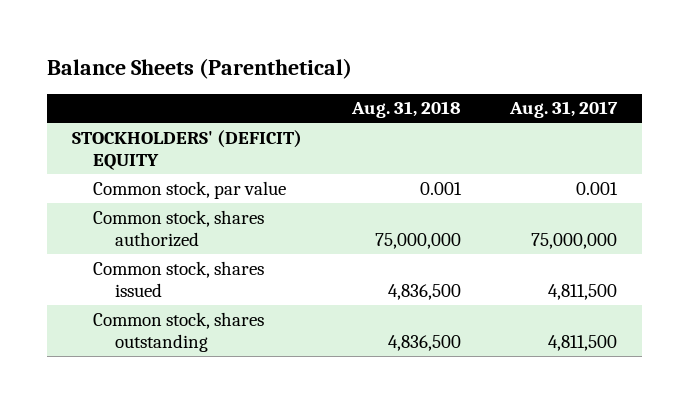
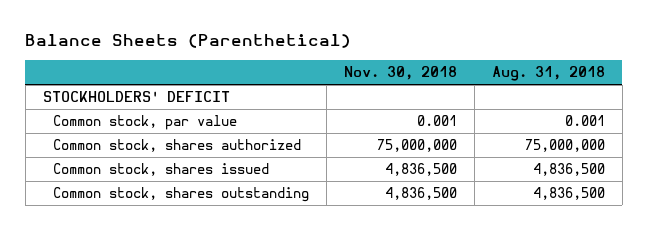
- | Aug. 31, 2018 | Aug. 31, 2017
+ | Nov. 30, 2018 | Aug. 31, 2018
- STOCKHOLDERS' (DEFICIT) EQUITY
+ STOCKHOLDERS' DEFICIT

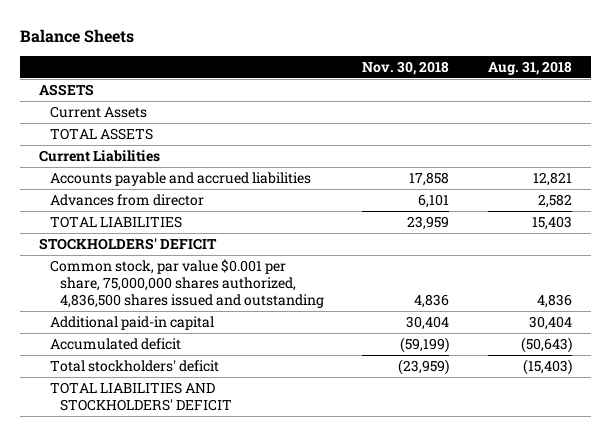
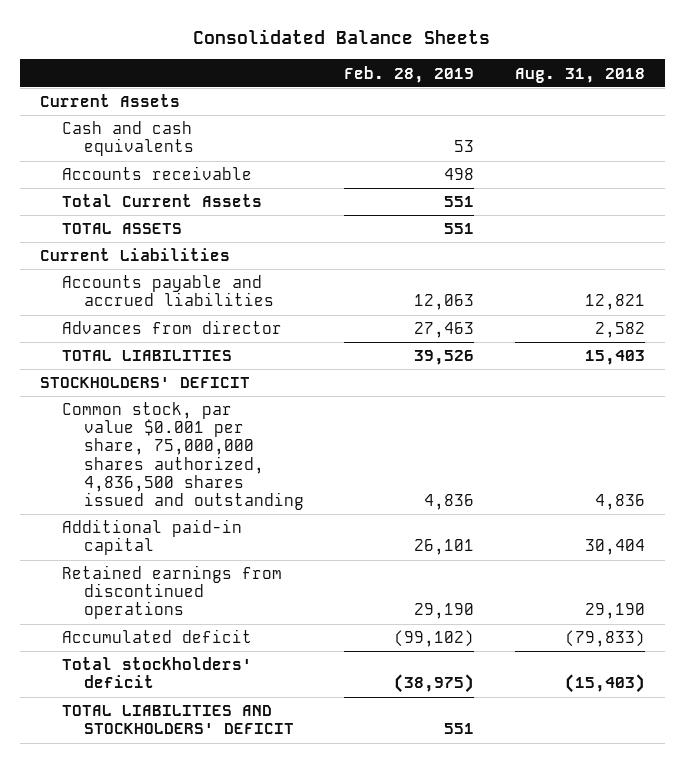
- Balance Sheets
+ Consolidated Balance Sheets
- | Nov. 30, 2018 | Aug. 31, 2018
+ | Feb. 28, 2019 | Aug. 31, 2018
- ASSETS
+ Cash and cash equivalents | 53 |
+ Accounts receivable | 498 |
+ Total Current Assets | 551 |
- Accumulated deficit | (59,199) | (50,643)
+ Retained earnings from discontinued operations | 29,190 | 29,190
+ Accumulated deficit | (99,102) | (79,833)

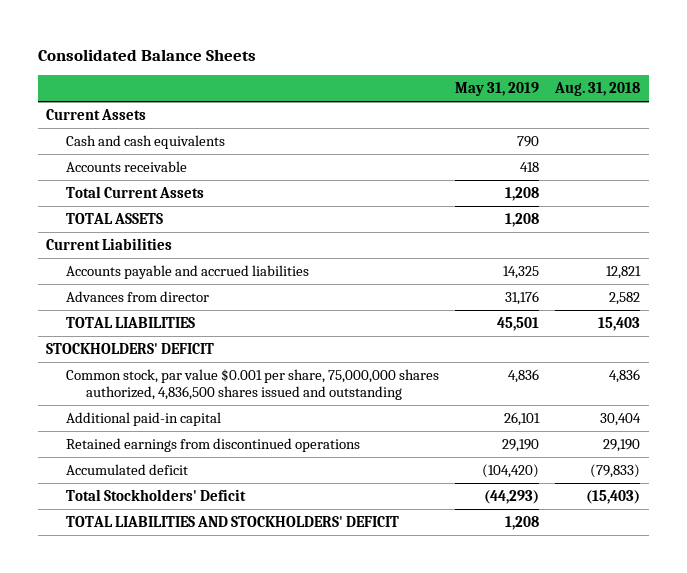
- | Feb. 28, 2019 | Aug. 31, 2018
+ | May 31, 2019 | Aug. 31, 2018
- Total stockholders' deficit | (38,975) | (15,403)
+ Total Stockholders' Deficit | (44,293) | (15,403)

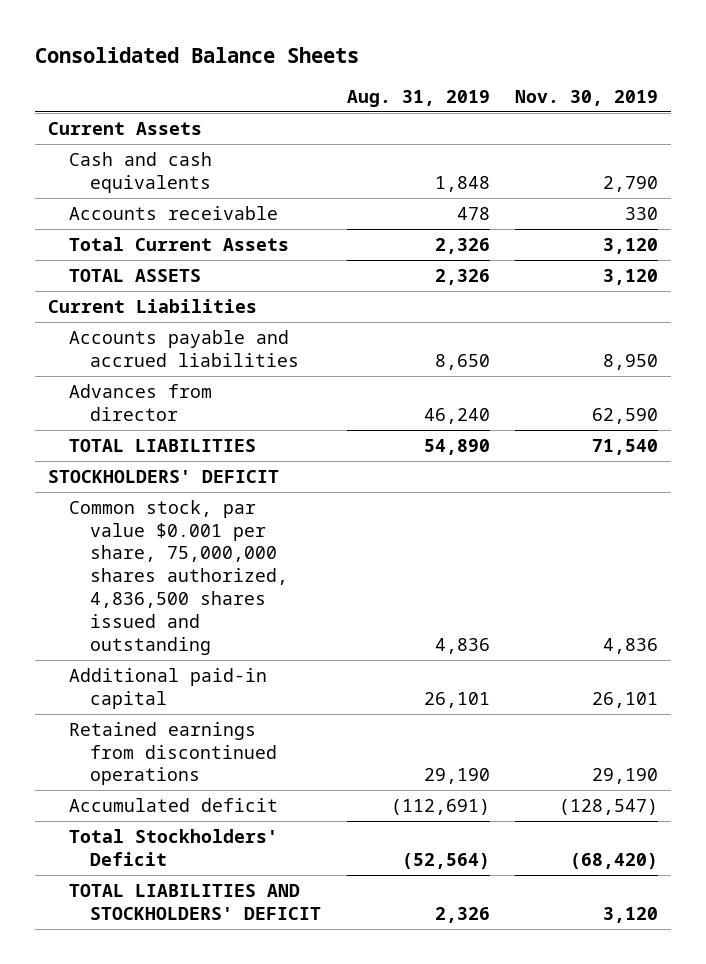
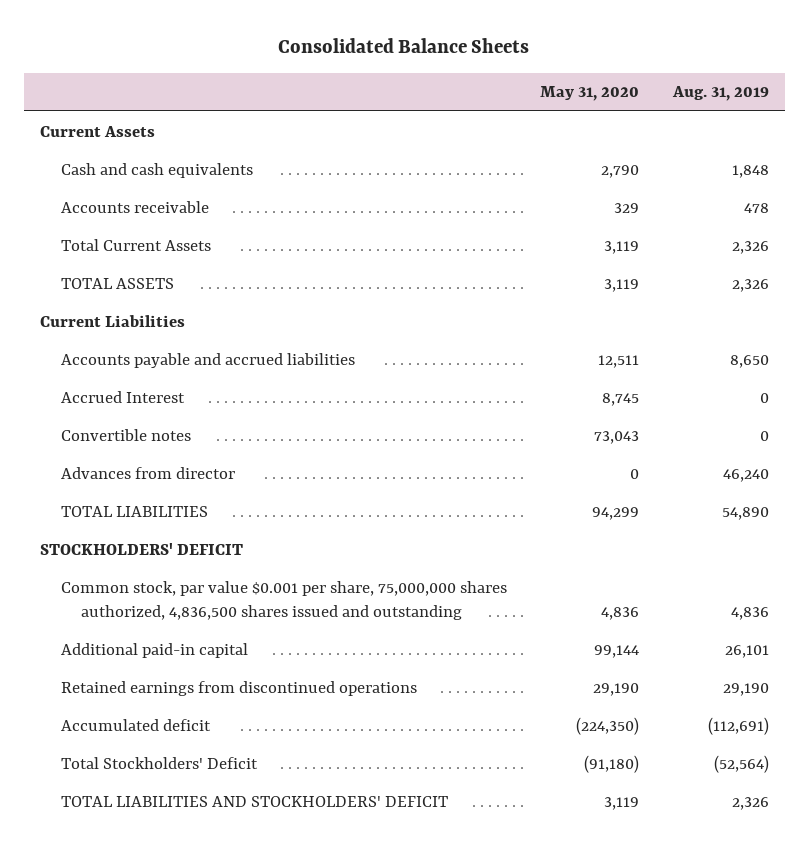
- | Aug. 31, 2019 | Nov. 30, 2019
+ | May 31, 2020 | Aug. 31, 2019
+ Accrued Interest | 8,745 | 0
+ Convertible notes | 73,043 | 0

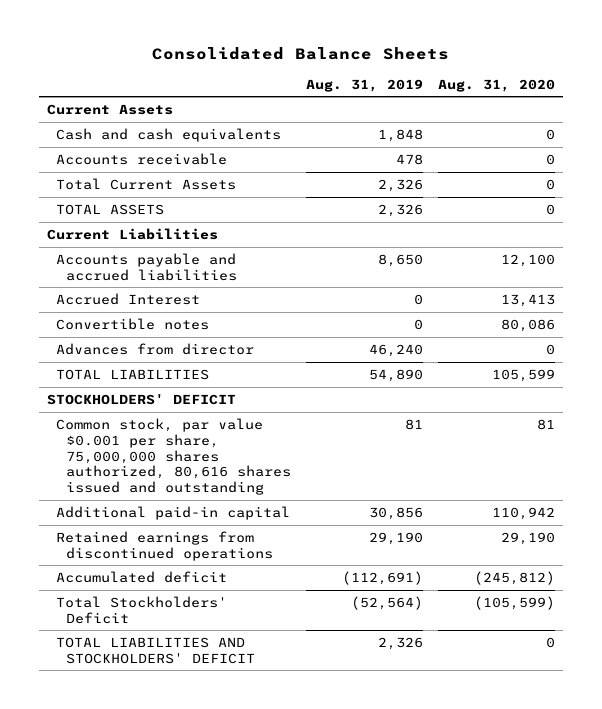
- | May 31, 2020 | Aug. 31, 2019
+ | Aug. 31, 2019 | Aug. 31, 2020
- Common stock, par value $0.001 per share, 75,000,000 shares authorized, 4,836,500 shares issued and outstanding | 4,836 | 4,836
- Additional paid-in capital | 99,144 | 26,101
+ Common stock, par value $0.001 per share, 75,000,000 shares authorized, 80,616 shares issued and outstanding | 81 | 81
+ Additional paid-in capital | 30,856 | 110,942

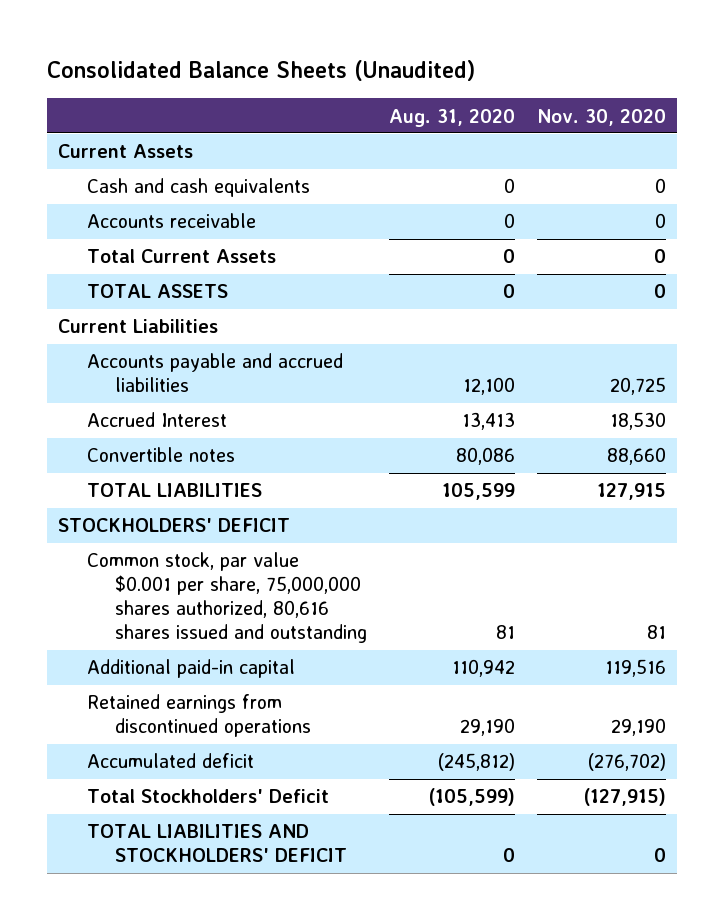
- Consolidated Balance Sheets
+ Consolidated Balance Sheets (Unaudited)
- | Aug. 31, 2019 | Aug. 31, 2020
+ | Aug. 31, 2020 | Nov. 30, 2020
- Advances from director | 46,240 | 0

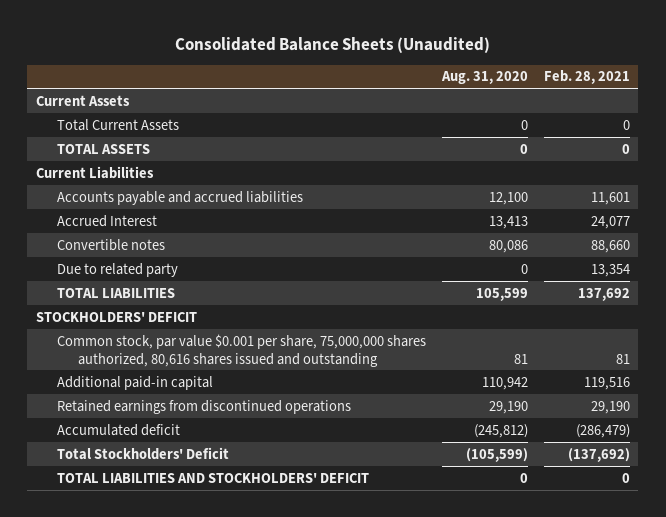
- | Aug. 31, 2020 | Nov. 30, 2020
+ | Aug. 31, 2020 | Feb. 28, 2021
- Cash and cash equivalents | 0 | 0
- Accounts receivable | 0 | 0
+ Due to related party | 0 | 13,354

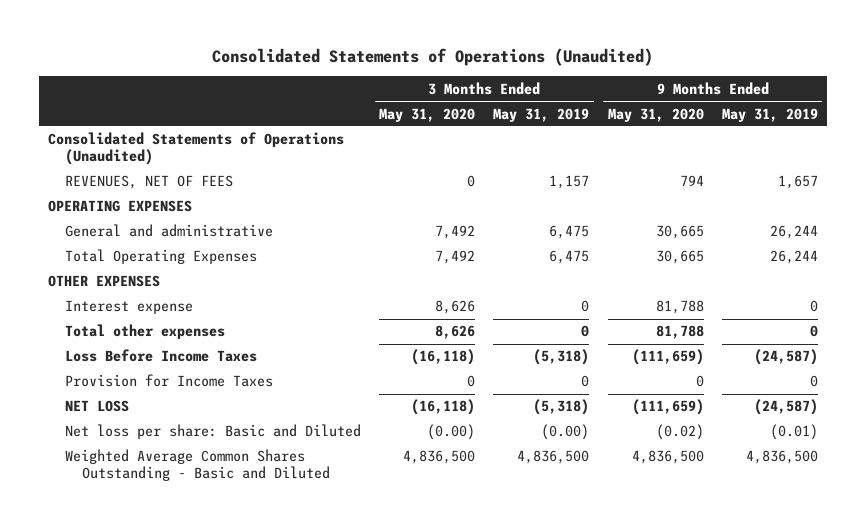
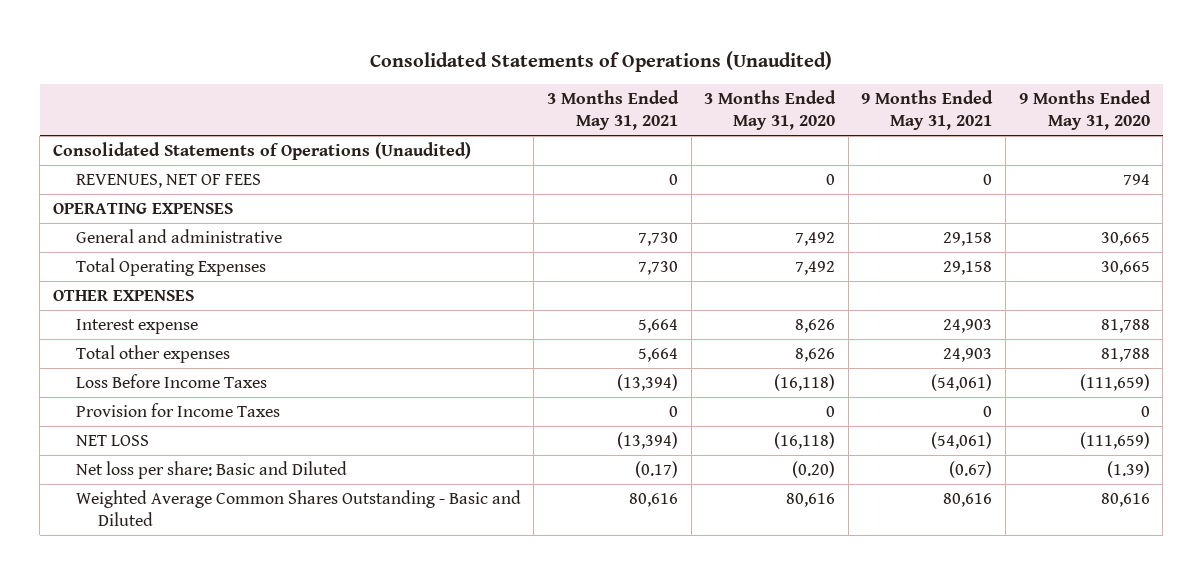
- | 3 Months Ended May 31, 2020 | 3 Months Ended May 31, 2019 | 9 Months Ended May 31, 2020 | 9 Months Ended May 31, 2019
+ | 3 Months Ended May 31, 2021 | 3 Months Ended May 31, 2020 | 9 Months Ended May 31, 2021 | 9 Months Ended May 31, 2020
- Net loss per share: Basic and Diluted | (0.00) | (0.00) | (0.02) | (0.01)
- Weighted Average Common Shares Outstanding - Basic and Diluted | 4,836,500 | 4,836,500 | 4,836,500 | 4,836,500
+ Net loss per share: Basic and Diluted | (0.17) | (0.20) | (0.67) | (1.39)
+ Weighted Average Common Shares Outstanding - Basic and Diluted | 80,616 | 80,616 | 80,616 | 80,616

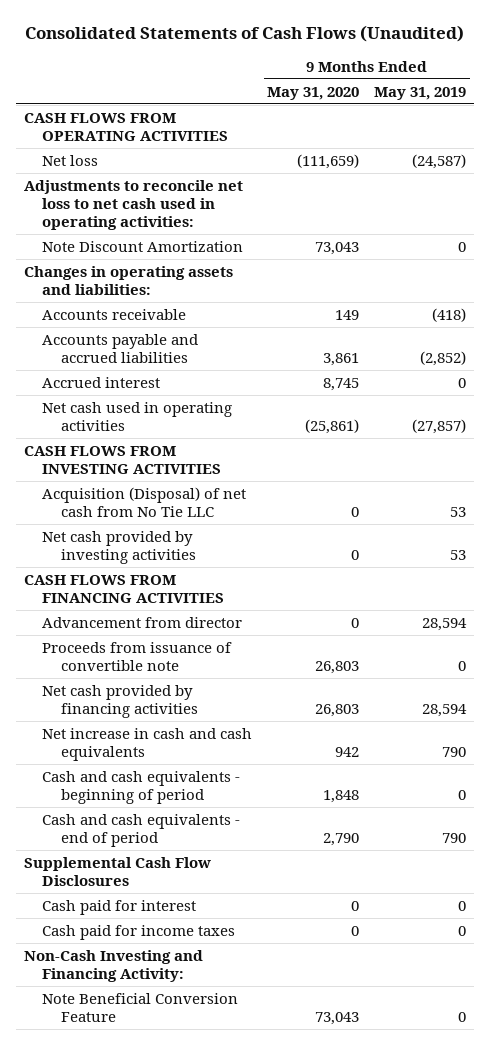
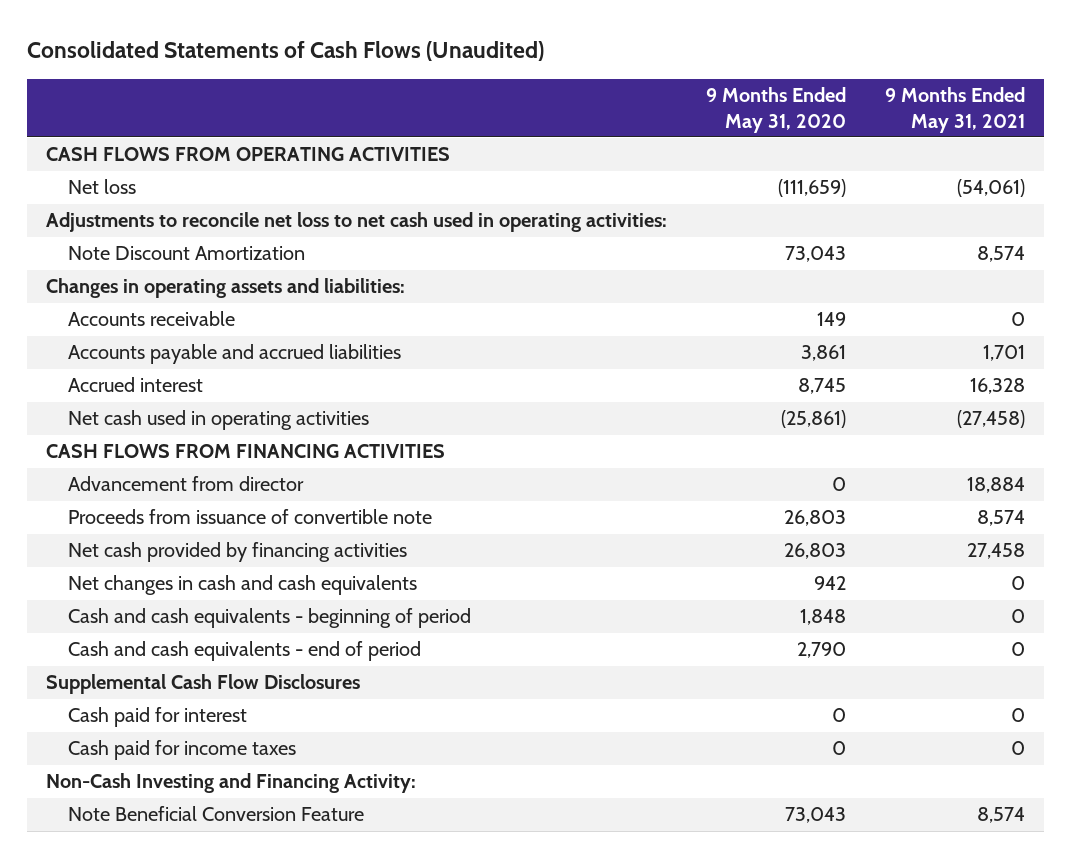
- | 9 Months Ended May 31, 2020 | 9 Months Ended May 31, 2019
+ | 9 Months Ended May 31, 2020 | 9 Months Ended May 31, 2021
- CASH FLOWS FROM INVESTING ACTIVITIES
- Acquisition (Disposal) of net cash from No Tie LLC | 0 | 53
- Net cash provided by investing activities | 0 | 53
- Net increase in cash and cash equivalents | 942 | 790
+ Net changes in cash and cash equivalents | 942 | 0

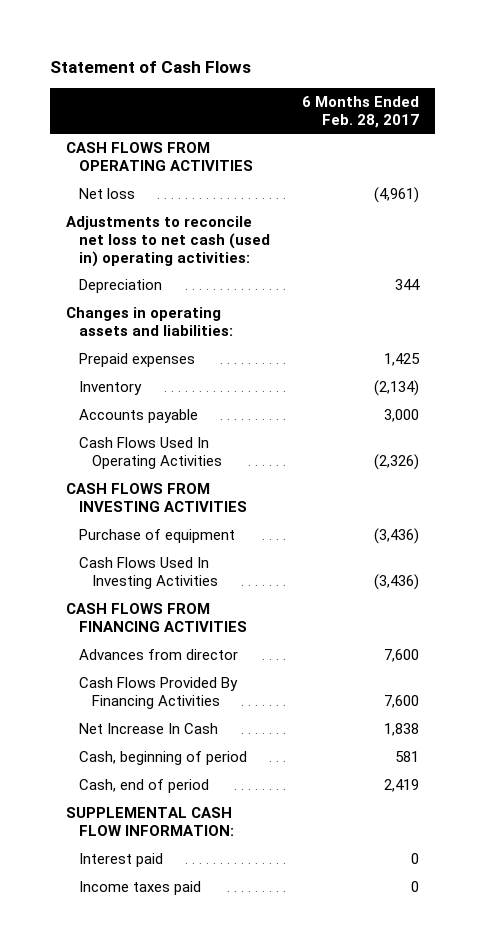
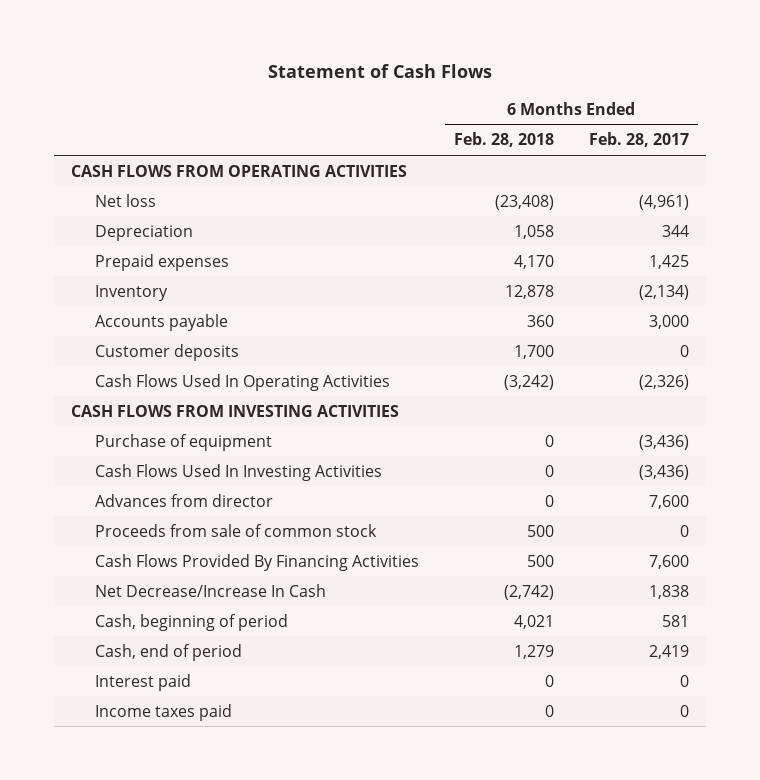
- | 6 Months Ended Feb. 28, 2017
+ | 6 Months Ended Feb. 28, 2018 | 6 Months Ended Feb. 28, 2017
- Adjustments to reconcile net loss to net cash (used in) operating activities:
- Changes in operating assets and liabilities:
+ Customer deposits | 1,700 | 0
- CASH FLOWS FROM FINANCING ACTIVITIES
+ Proceeds from sale of common stock | 500 | 0
- Net Increase In Cash | 1,838
+ Net Decrease/Increase In Cash | (2,742) | 1,838
- SUPPLEMENTAL CASH FLOW INFORMATION:

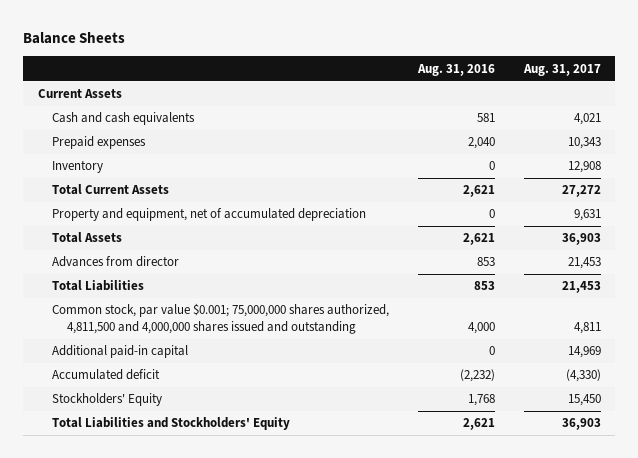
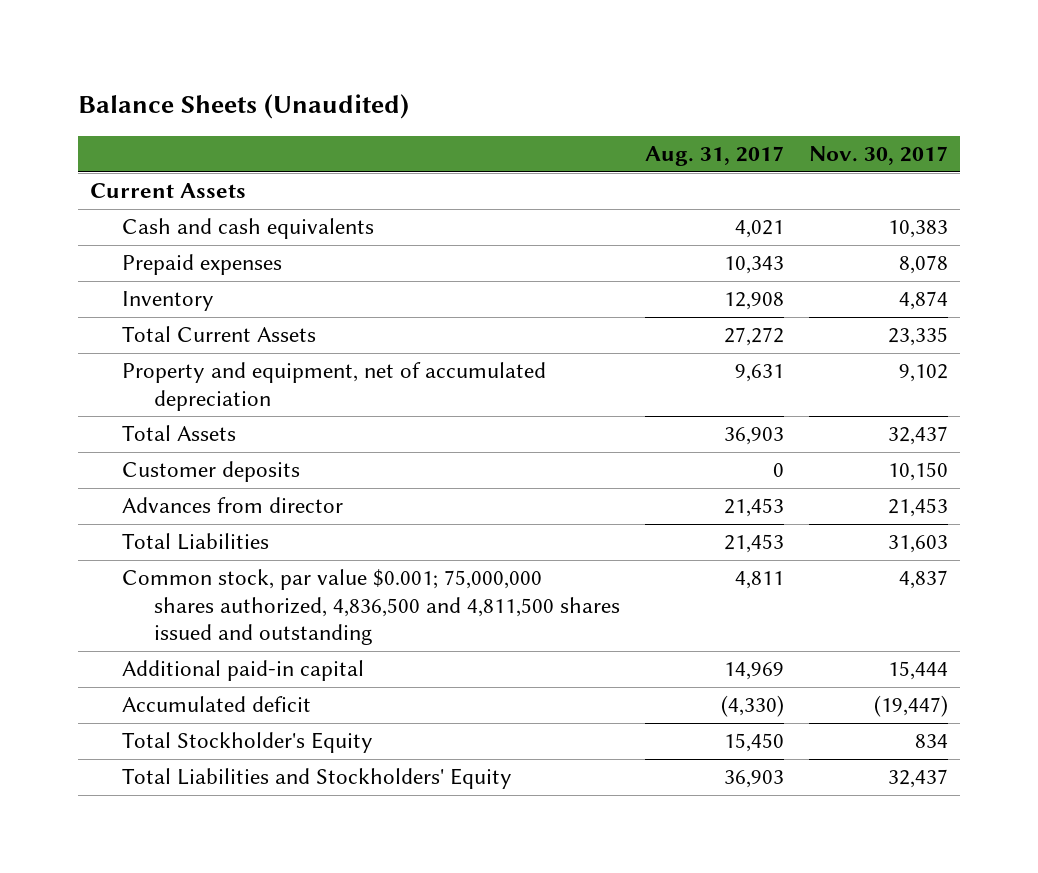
- Balance Sheets
+ Balance Sheets (Unaudited)
- | Aug. 31, 2016 | Aug. 31, 2017
+ | Aug. 31, 2017 | Nov. 30, 2017
+ Customer deposits | 0 | 10,150
- Common stock, par value $0.001; 75,000,000 shares authorized, 4,811,500 and 4,000,000 shares issued and outstanding | 4,000 | 4,811
+ Common stock, par value $0.001; 75,000,000 shares authorized, 4,836,500 and 4,811,500 shares issued and outstanding | 4,811 | 4,837
- Stockholders' Equity | 1,768 | 15,450
+ Total Stockholder's Equity | 15,450 | 834

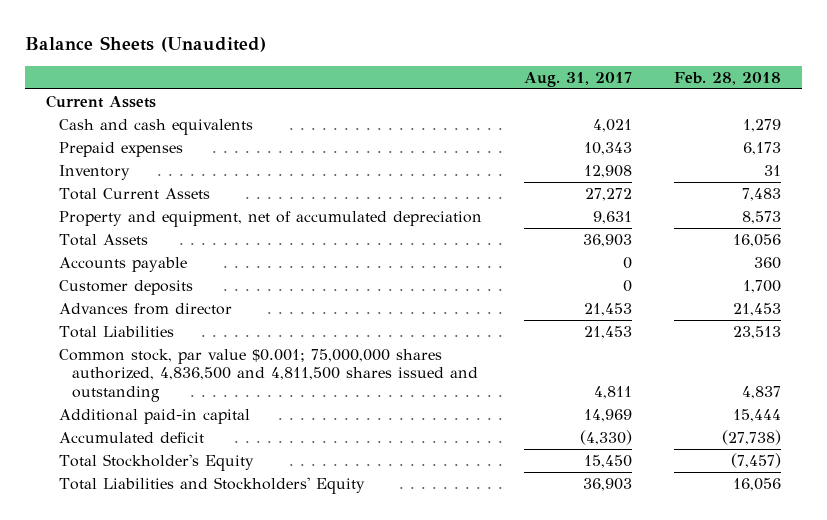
- | Aug. 31, 2017 | Nov. 30, 2017
+ | Aug. 31, 2017 | Feb. 28, 2018
+ Accounts payable | 0 | 360

